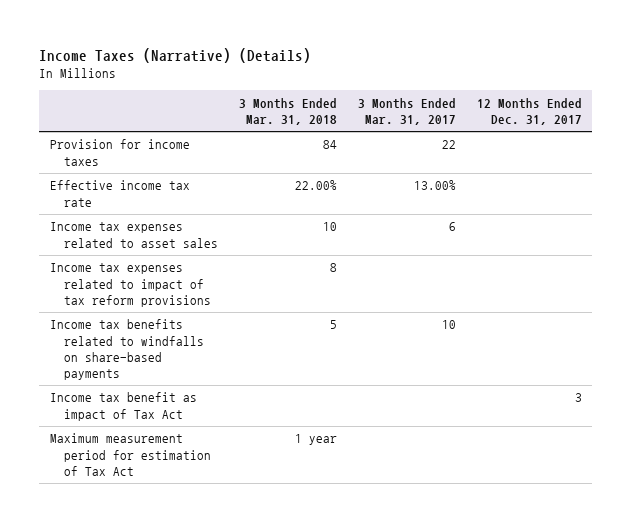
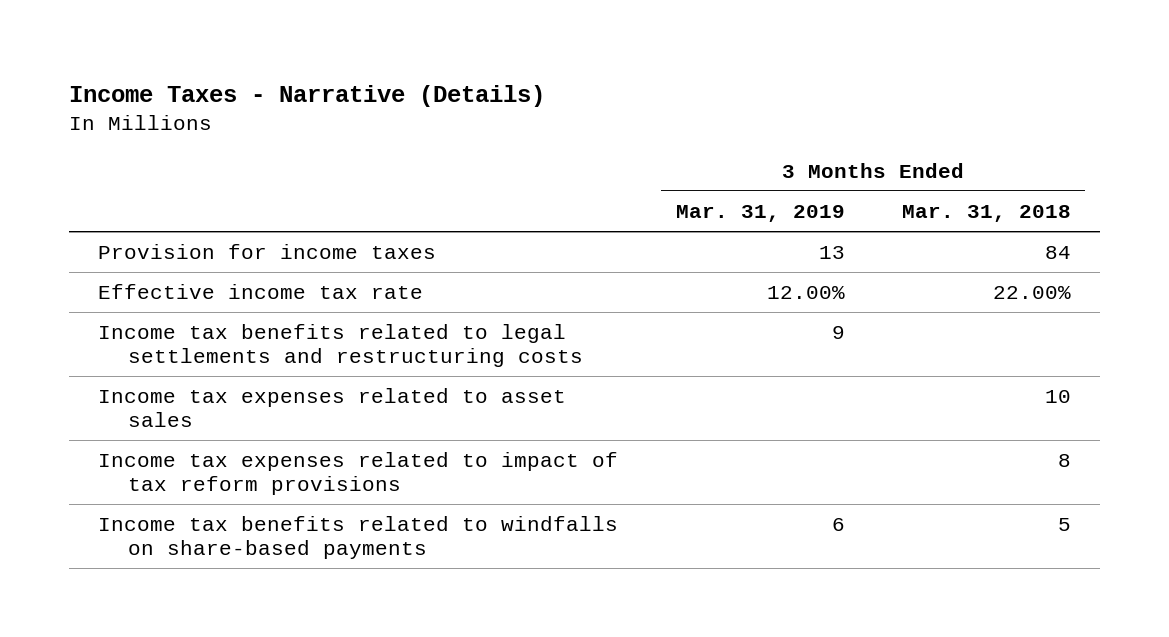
- Income Taxes (Narrative) (Details)
+ Income Taxes - Narrative (Details)
- | 3 Months Ended Mar. 31, 2018 | 3 Months Ended Mar. 31, 2017 | 12 Months Ended Dec. 31, 2017
+ | 3 Months Ended Mar. 31, 2019 | 3 Months Ended Mar. 31, 2018
+ Income tax benefits related to legal settlements and restructuring costs | 9 |
- Income tax benefit as impact of Tax Act | | | 3
- Maximum measurement period for estimation of Tax Act | 1 year | |

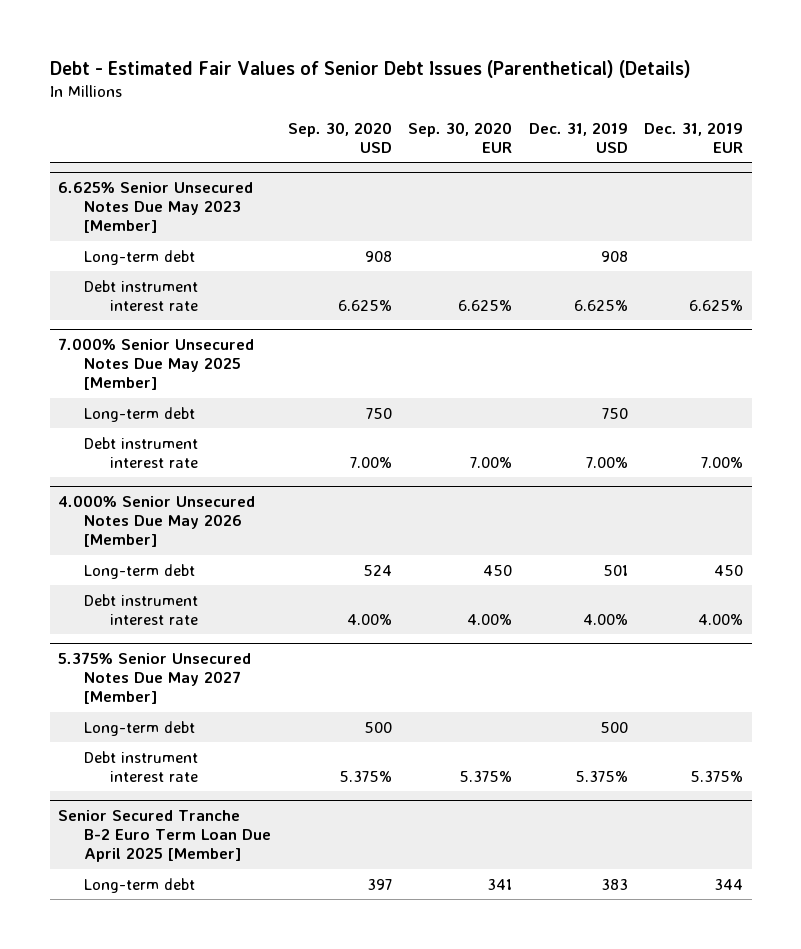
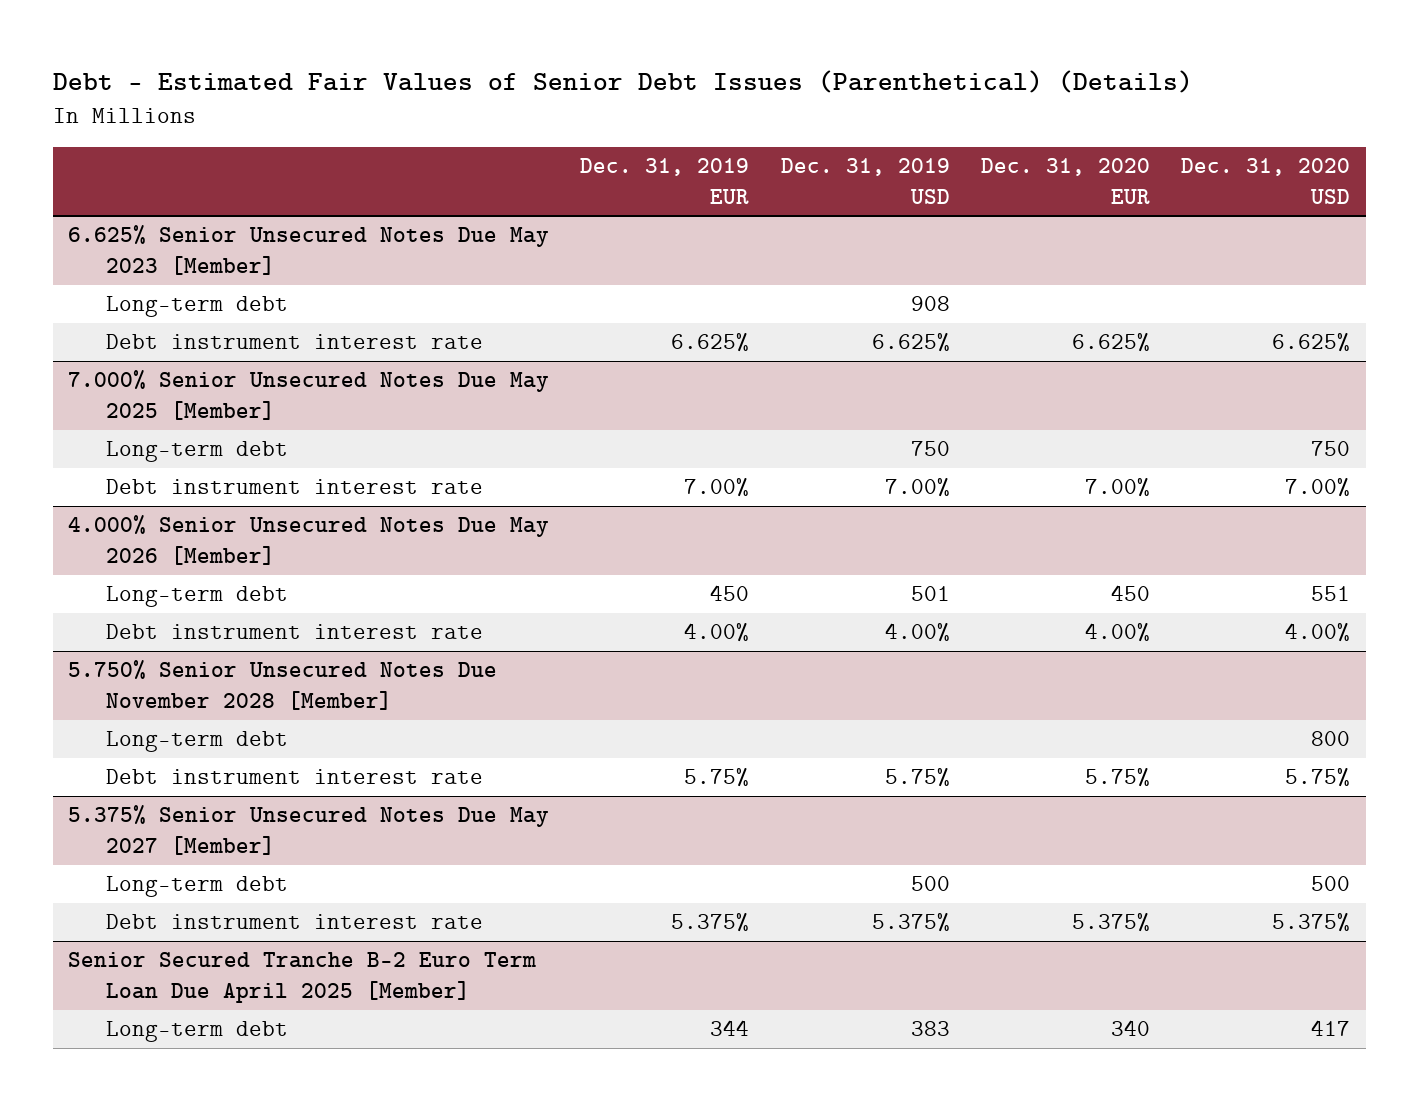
- | Sep. 30, 2020 USD | Sep. 30, 2020 EUR | Dec. 31, 2019 USD | Dec. 31, 2019 EUR
+ | Dec. 31, 2019 EUR | Dec. 31, 2019 USD | Dec. 31, 2020 EUR | Dec. 31, 2020 USD
+ 5.750% Senior Unsecured Notes Due November 2028 [Member]
+ Long-term debt | | | | 800
+ Debt instrument interest rate | 5.75% | 5.75% | 5.75% | 5.75%

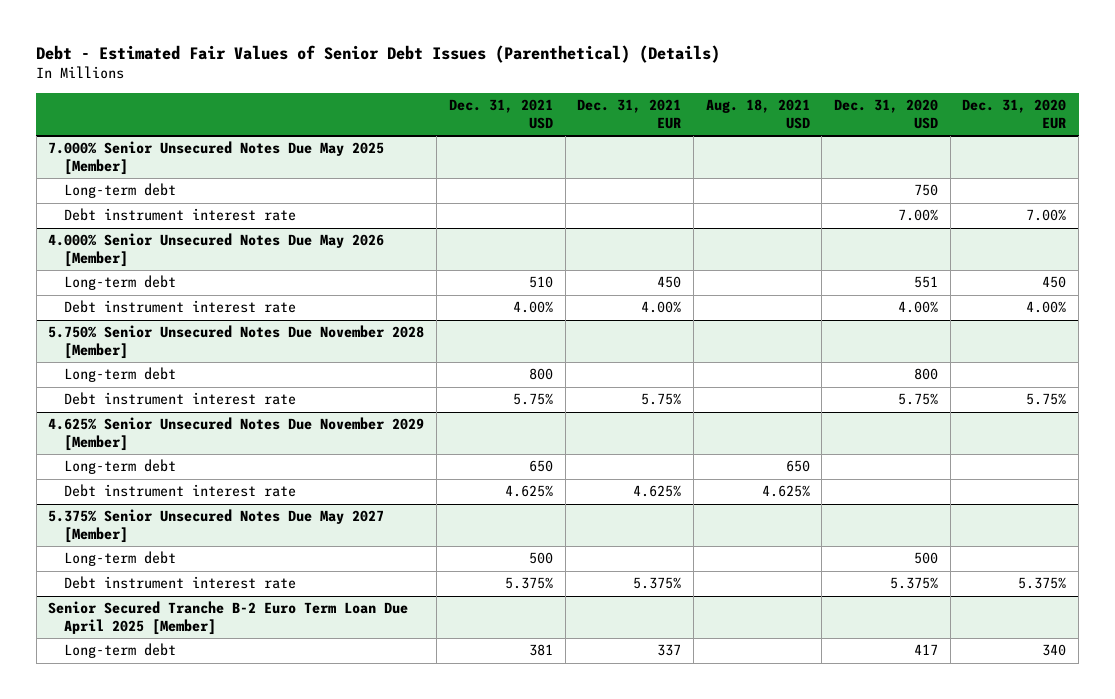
- | Dec. 31, 2019 EUR | Dec. 31, 2019 USD | Dec. 31, 2020 EUR | Dec. 31, 2020 USD
+ | Dec. 31, 2021 USD | Dec. 31, 2021 EUR | Aug. 18, 2021 USD | Dec. 31, 2020 USD | Dec. 31, 2020 EUR
- 6.625% Senior Unsecured Notes Due May 2023 [Member]
- Long-term debt | | 908 | |
- Debt instrument interest rate | 6.625% | 6.625% | 6.625% | 6.625%
+ 4.625% Senior Unsecured Notes Due November 2029 [Member]
+ Long-term debt | 650 | | 650 | |
+ Debt instrument interest rate | 4.625% | 4.625% | 4.625% | |

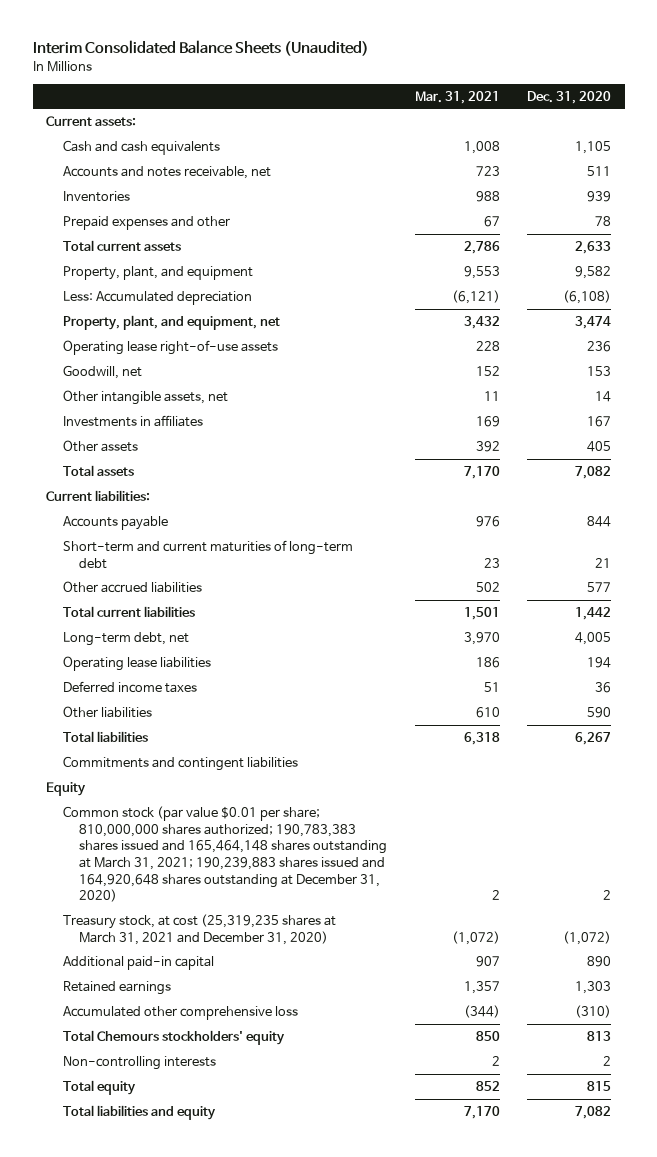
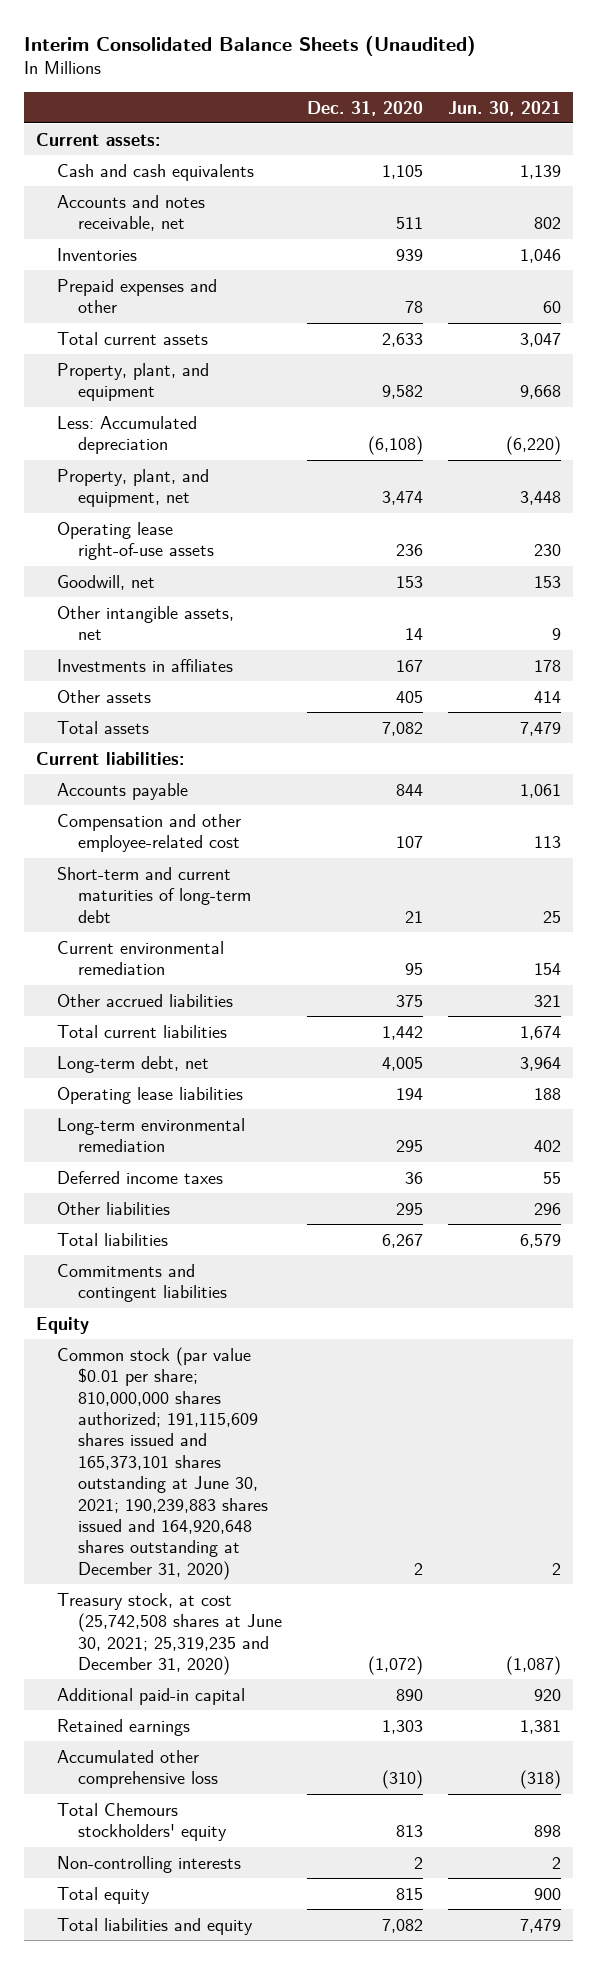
- | Mar. 31, 2021 | Dec. 31, 2020
+ | Dec. 31, 2020 | Jun. 30, 2021
+ Compensation and other employee-related cost | 107 | 113
- Other accrued liabilities | 502 | 577
+ Current environmental remediation | 95 | 154
+ Other accrued liabilities | 375 | 321
+ Long-term environmental remediation | 295 | 402
- Other liabilities | 610 | 590
+ Other liabilities | 295 | 296
- Common stock (par value $0.01 per share; 810,000,000 shares authorized; 190,783,383 shares issued and 165,464,148 shares outstanding at March 31, 2021; 190,239,883 shares issued and 164,920,648 shares outstanding at December 31, 2020) | 2 | 2
- Treasury stock, at cost (25,319,235 shares at March 31, 2021 and December 31, 2020) | (1,072) | (1,072)
+ Common stock (par value $0.01 per share; 810,000,000 shares authorized; 191,115,609 shares issued and 165,373,101 shares outstanding at June 30, 2021; 190,239,883 shares issued and 164,920,648 shares outstanding at December 31, 2020) | 2 | 2
+ Treasury stock, at cost (25,742,508 shares at June 30, 2021; 25,319,235 and December 31, 2020) | (1,072) | (1,087)

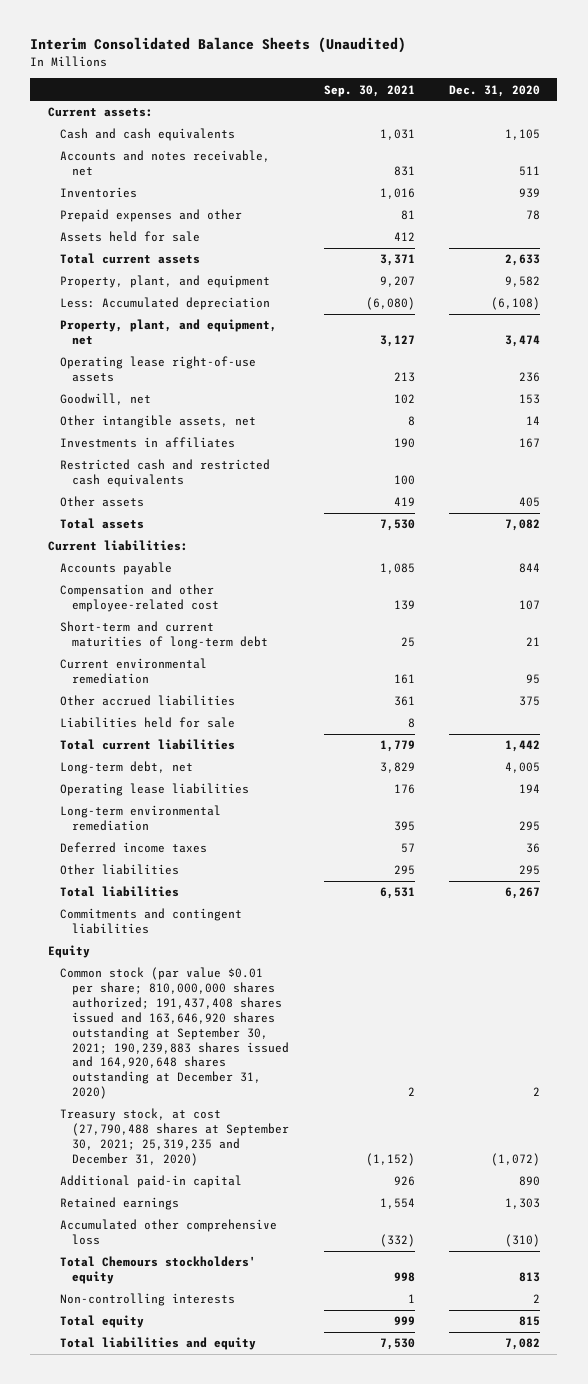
- | Dec. 31, 2020 | Jun. 30, 2021
+ | Sep. 30, 2021 | Dec. 31, 2020
+ Assets held for sale | 412 |
+ Restricted cash and restricted cash equivalents | 100 |
+ Liabilities held for sale | 8 |
- Common stock (par value $0.01 per share; 810,000,000 shares authorized; 191,115,609 shares issued and 165,373,101 shares outstanding at June 30, 2021; 190,239,883 shares issued and 164,920,648 shares outstanding at December 31, 2020) | 2 | 2
- Treasury stock, at cost (25,742,508 shares at June 30, 2021; 25,319,235 and December 31, 2020) | (1,072) | (1,087)
+ Common stock (par value $0.01 per share; 810,000,000 shares authorized; 191,437,408 shares issued and 163,646,920 shares outstanding at September 30, 2021; 190,239,883 shares issued and 164,920,648 shares outstanding at December 31, 2020) | 2 | 2
+ Treasury stock, at cost (27,790,488 shares at September 30, 2021; 25,319,235 and December 31, 2020) | (1,152) | (1,072)

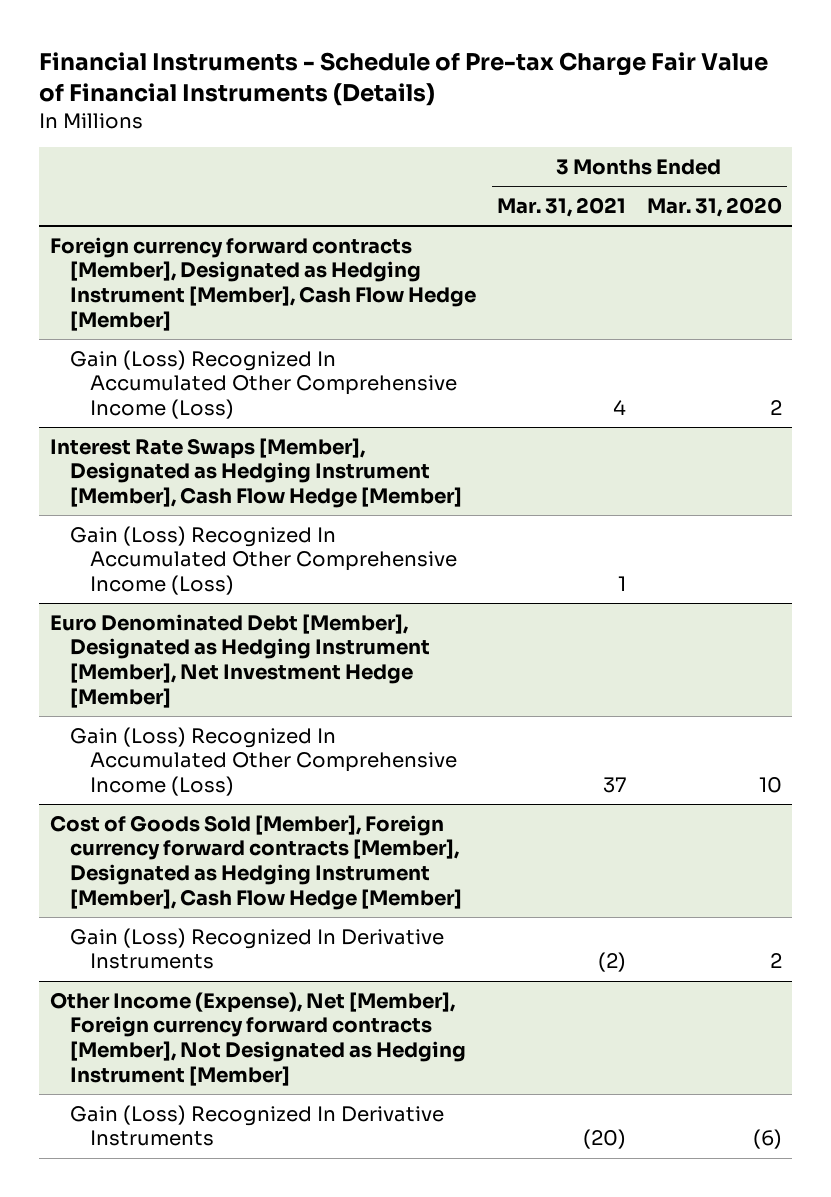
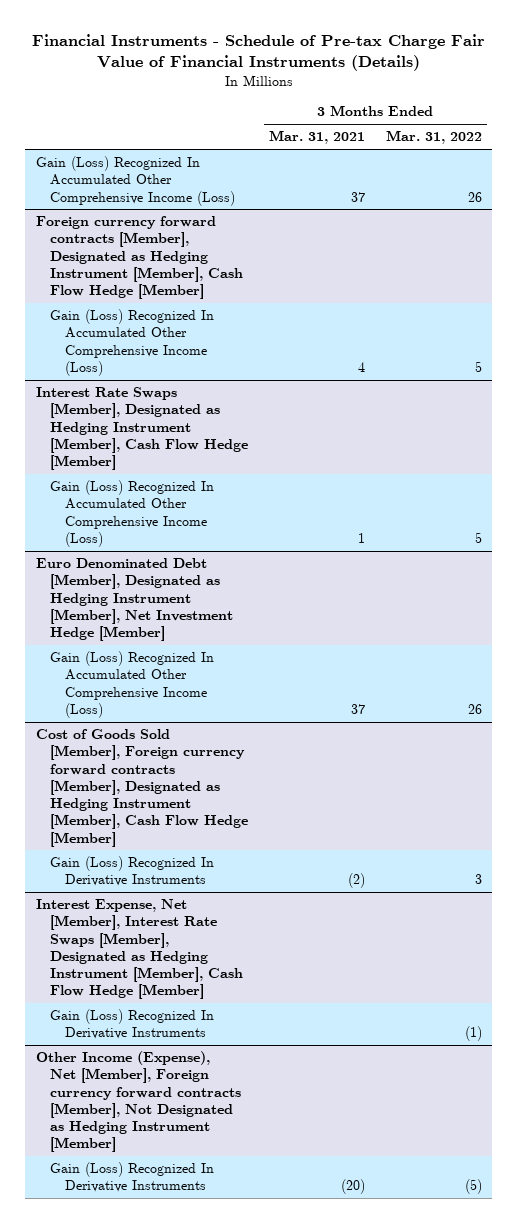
- | 3 Months Ended Mar. 31, 2021 | 3 Months Ended Mar. 31, 2020
+ | 3 Months Ended Mar. 31, 2021 | 3 Months Ended Mar. 31, 2022
+ Gain (Loss) Recognized In Accumulated Other Comprehensive Income (Loss) | 37 | 26
+ Interest Expense, Net [Member], Interest Rate Swaps [Member], Designated as Hedging Instrument [Member], Cash Flow Hedge [Member]
+ Gain (Loss) Recognized In Derivative Instruments | | (1)

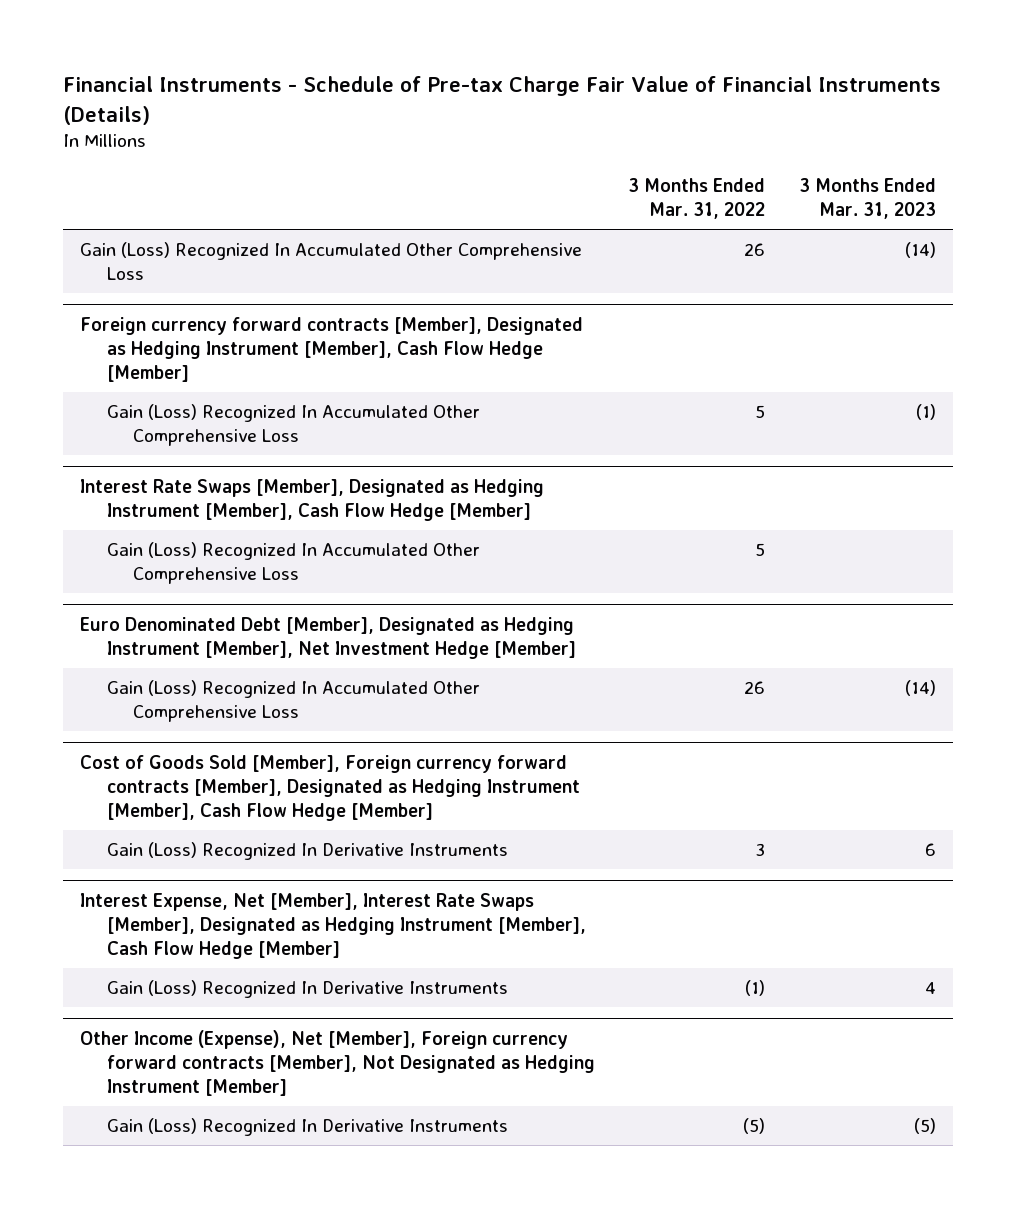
- | 3 Months Ended Mar. 31, 2021 | 3 Months Ended Mar. 31, 2022
+ | 3 Months Ended Mar. 31, 2022 | 3 Months Ended Mar. 31, 2023
- Gain (Loss) Recognized In Accumulated Other Comprehensive Income (Loss) | 37 | 26
+ Gain (Loss) Recognized In Accumulated Other Comprehensive Loss | 26 | (14)
@ Foreign currency forward contracts [Member], Designated as Hedging Instrument [Member], Cash Flow Hedge [Member]
- Gain (Loss) Recognized In Accumulated Other Comprehensive Income (Loss) | 4 | 5
+ Gain (Loss) Recognized In Accumulated Other Comprehensive Loss | 5 | (1)
@ Interest Rate Swaps [Member], Designated as Hedging Instrument [Member], Cash Flow Hedge [Member]
- Gain (Loss) Recognized In Accumulated Other Comprehensive Income (Loss) | 1 | 5
+ Gain (Loss) Recognized In Accumulated Other Comprehensive Loss | 5 |
@ Euro Denominated Debt [Member], Designated as Hedging Instrument [Member], Net Investment Hedge [Member]
- Gain (Loss) Recognized In Accumulated Other Comprehensive Income (Loss) | 37 | 26
+ Gain (Loss) Recognized In Accumulated Other Comprehensive Loss | 26 | (14)

